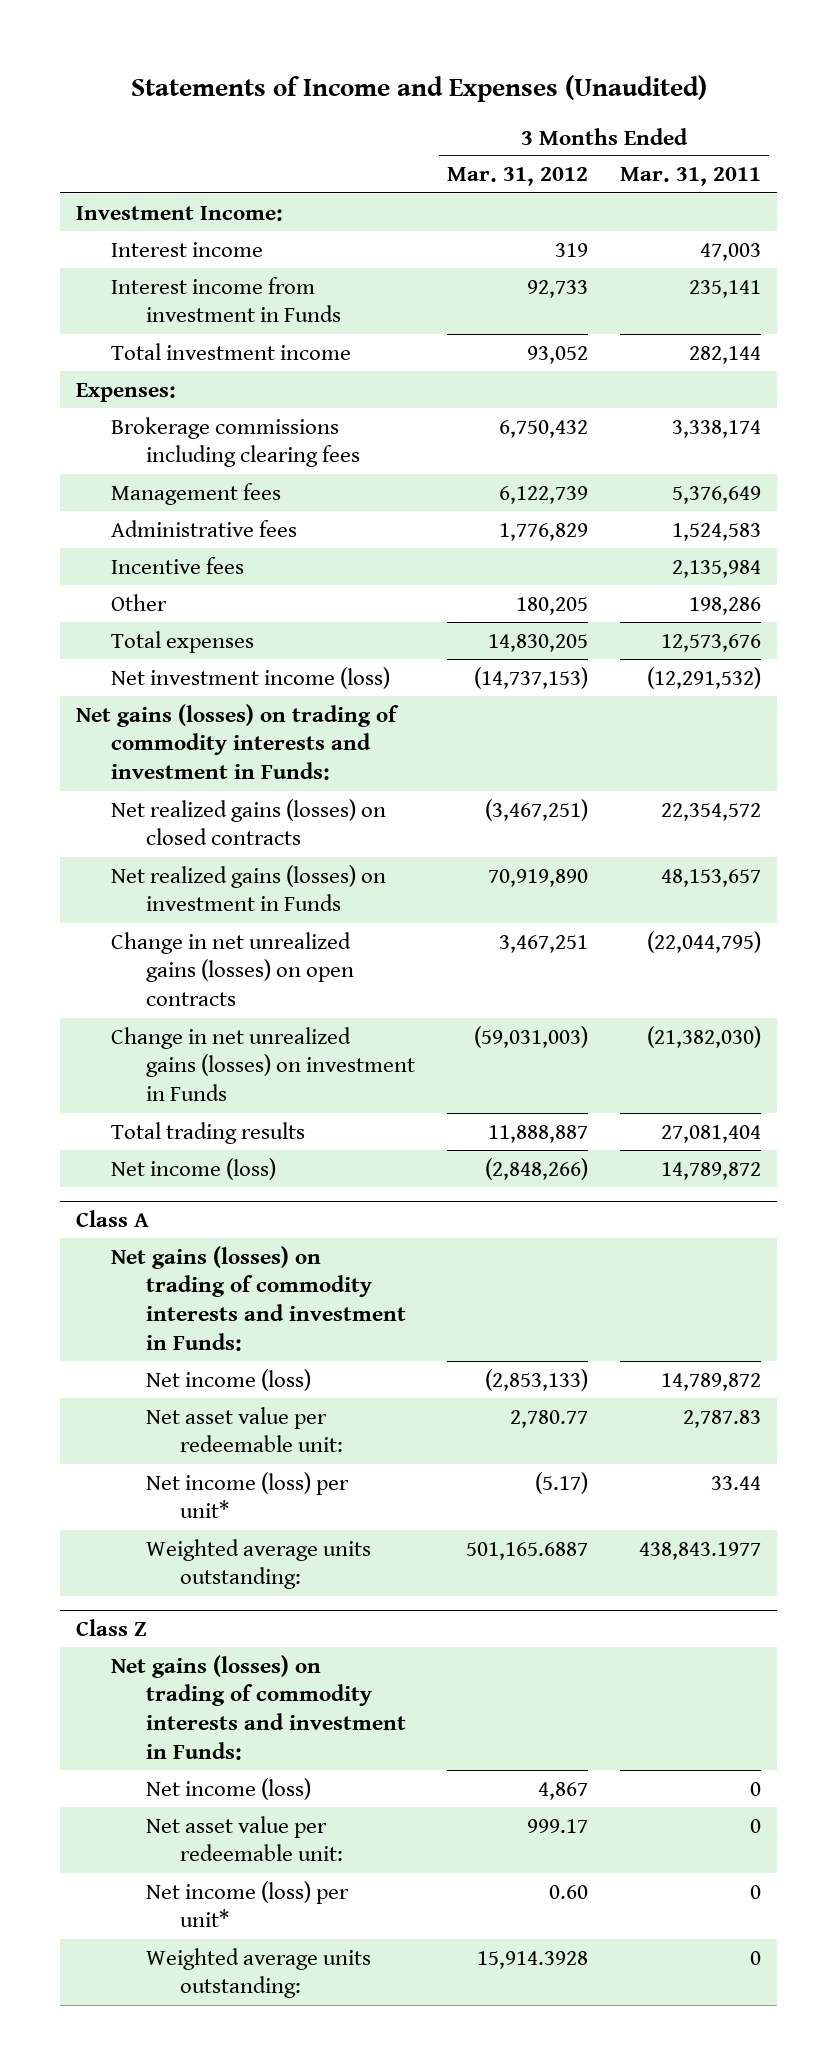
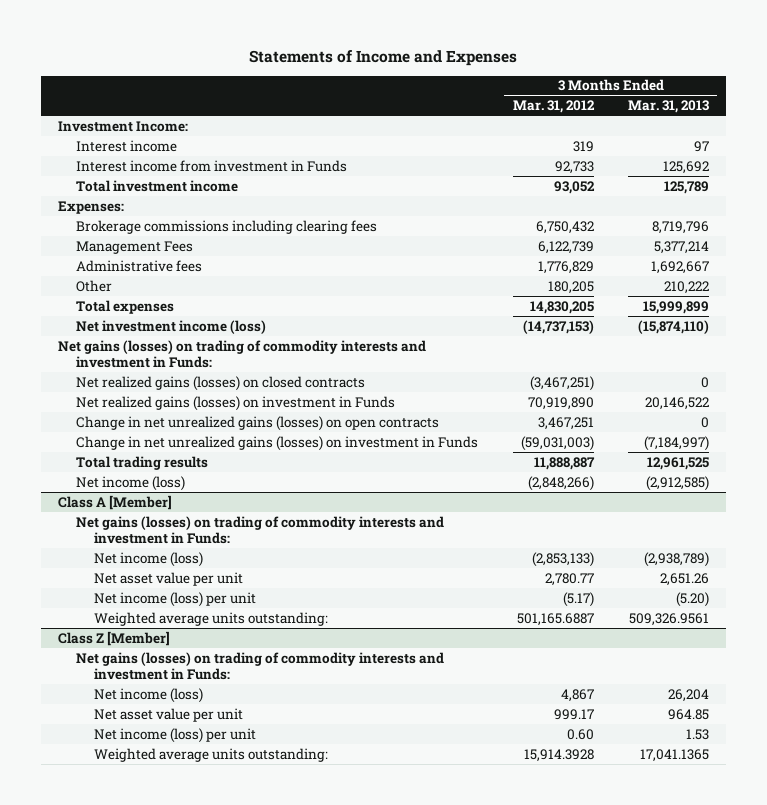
- Statements of Income and Expenses (Unaudited)
+ Statements of Income and Expenses
- | 3 Months Ended Mar. 31, 2012 | 3 Months Ended Mar. 31, 2011
+ | 3 Months Ended Mar. 31, 2012 | 3 Months Ended Mar. 31, 2013
- Management fees | 6,122,739 | 5,376,649
+ Management Fees | 6,122,739 | 5,377,214
- Incentive fees | | 2,135,984
- Class A
+ Class A [Member]
- Net asset value per redeemable unit: | 2,780.77 | 2,787.83
- Net income (loss) per unit* | (5.17) | 33.44
+ Net asset value per unit | 2,780.77 | 2,651.26
+ Net income (loss) per unit | (5.17) | (5.20)
- Class Z
+ Class Z [Member]
- Net asset value per redeemable unit: | 999.17 | 0
- Net income (loss) per unit* | 0.60 | 0
+ Net asset value per unit | 999.17 | 964.85
+ Net income (loss) per unit | 0.60 | 1.53

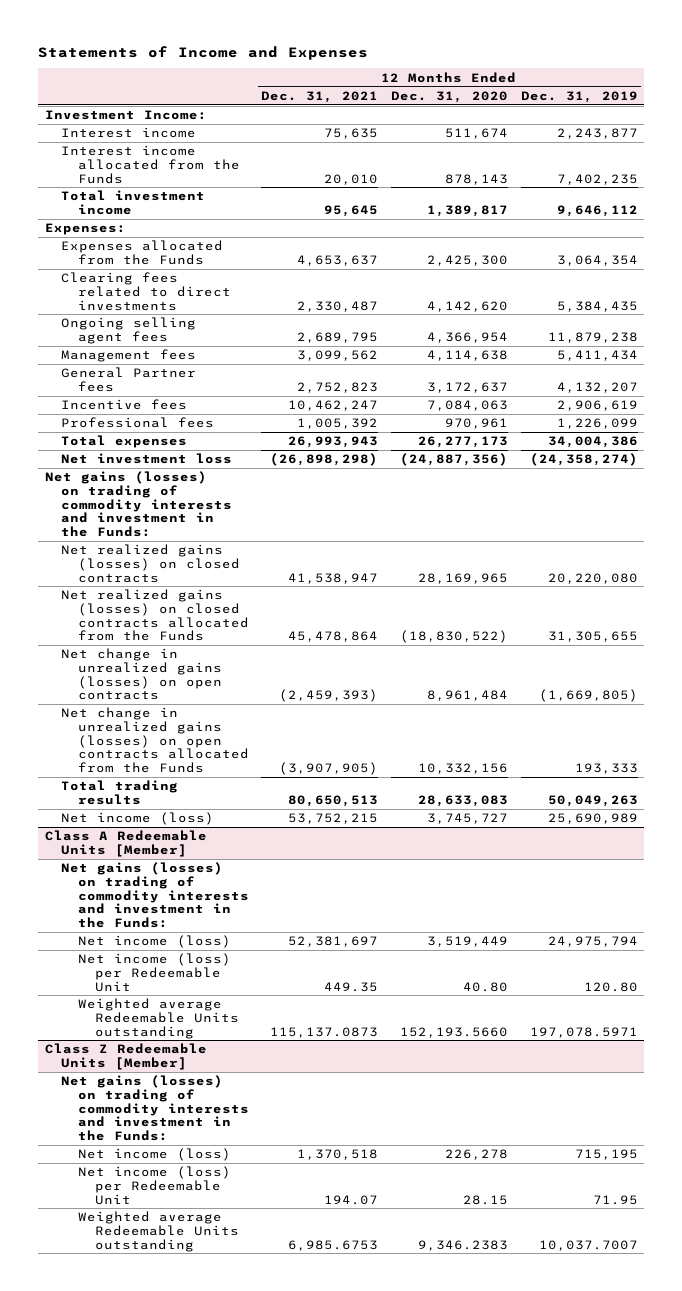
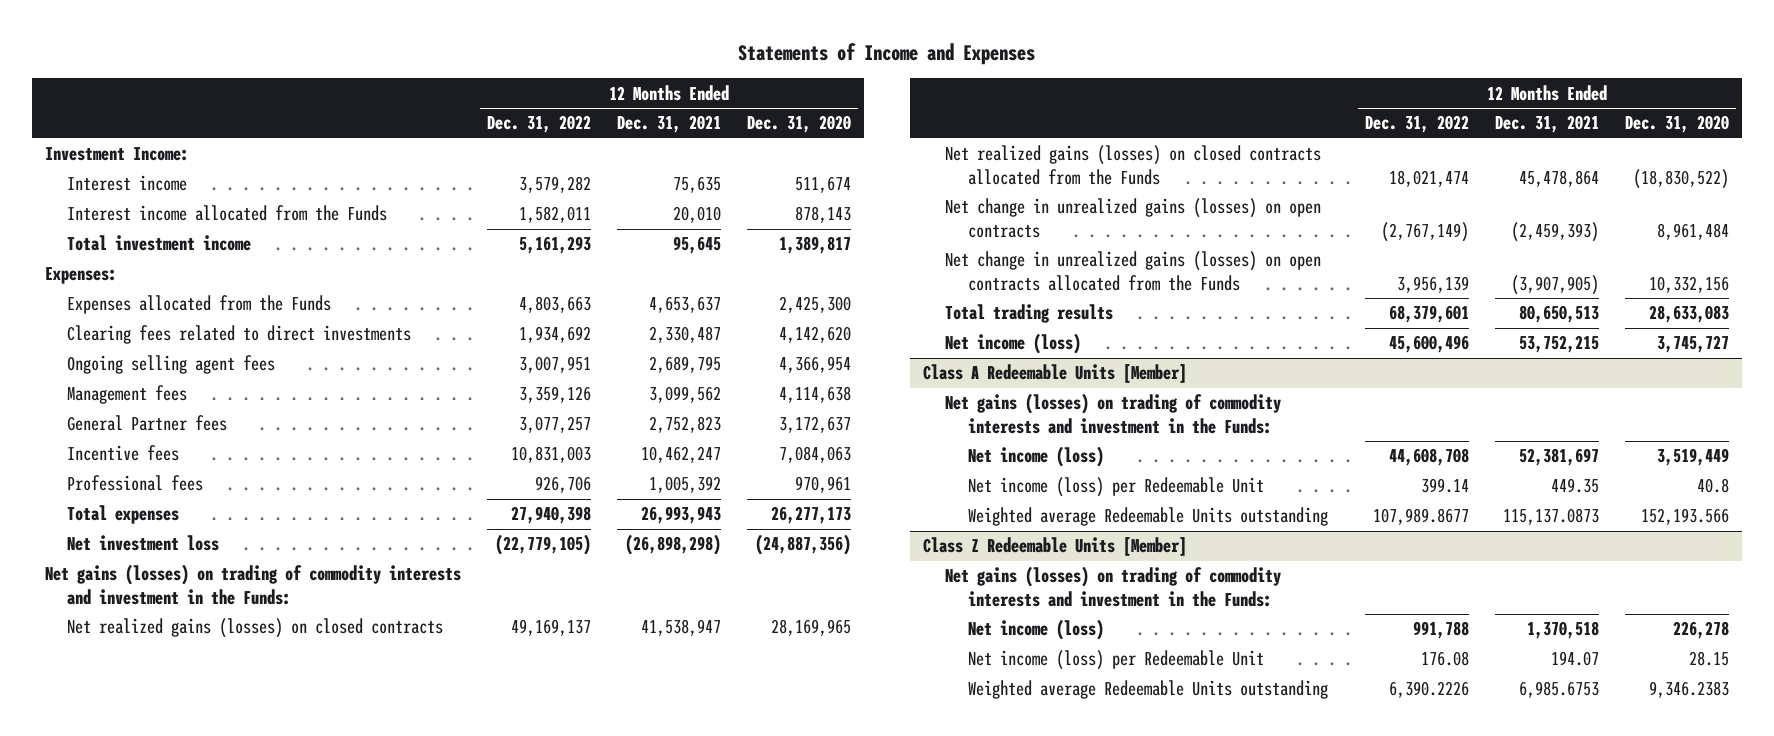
- | 12 Months Ended Dec. 31, 2021 | 12 Months Ended Dec. 31, 2020 | 12 Months Ended Dec. 31, 2019
+ | 12 Months Ended Dec. 31, 2022 | 12 Months Ended Dec. 31, 2021 | 12 Months Ended Dec. 31, 2020
@ Class A Redeemable Units [Member]
- Net income (loss) per Redeemable Unit | 449.35 | 40.80 | 120.80
- Weighted average Redeemable Units outstanding | 115,137.0873 | 152,193.5660 | 197,078.5971
+ Net income (loss) per Redeemable Unit | 399.14 | 449.35 | 40.8
+ Weighted average Redeemable Units outstanding | 107,989.8677 | 115,137.0873 | 152,193.566

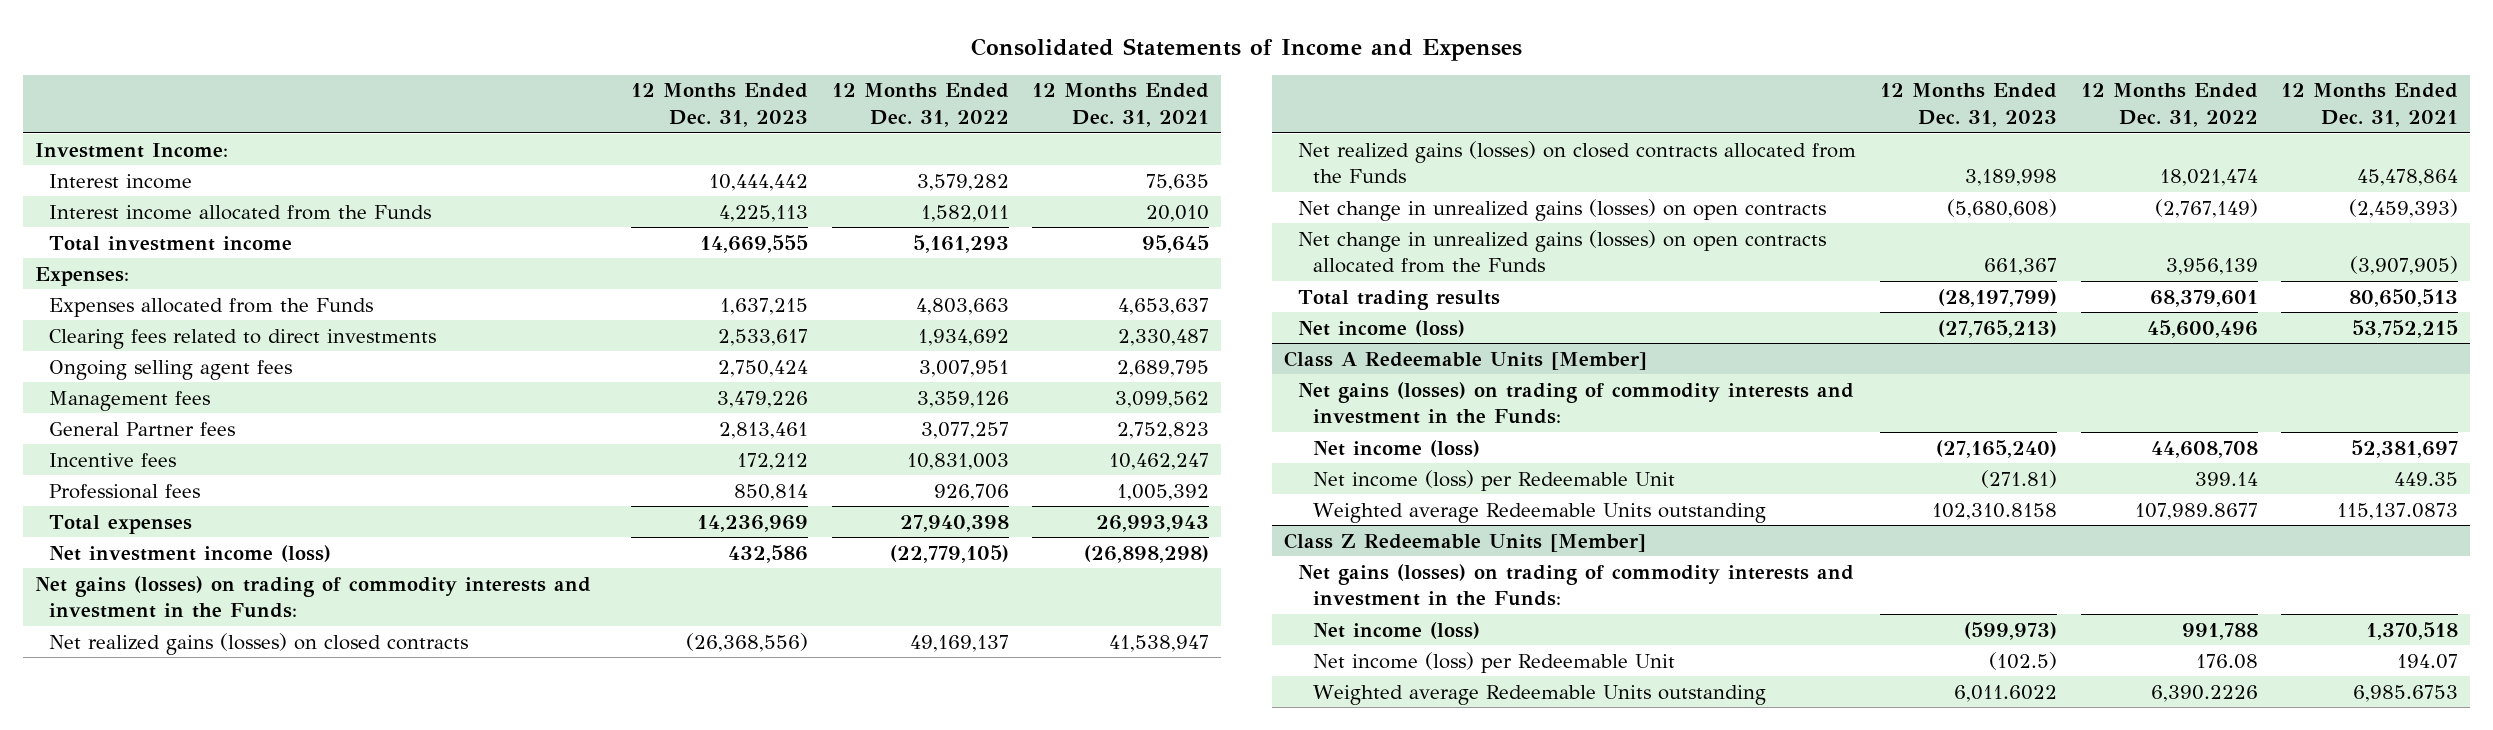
- Statements of Income and Expenses
+ Consolidated Statements of Income and Expenses
- | 12 Months Ended Dec. 31, 2022 | 12 Months Ended Dec. 31, 2021 | 12 Months Ended Dec. 31, 2020
+ | 12 Months Ended Dec. 31, 2023 | 12 Months Ended Dec. 31, 2022 | 12 Months Ended Dec. 31, 2021
- Net investment loss | (22,779,105) | (26,898,298) | (24,887,356)
+ Net investment income (loss) | 432,586 | (22,779,105) | (26,898,298)

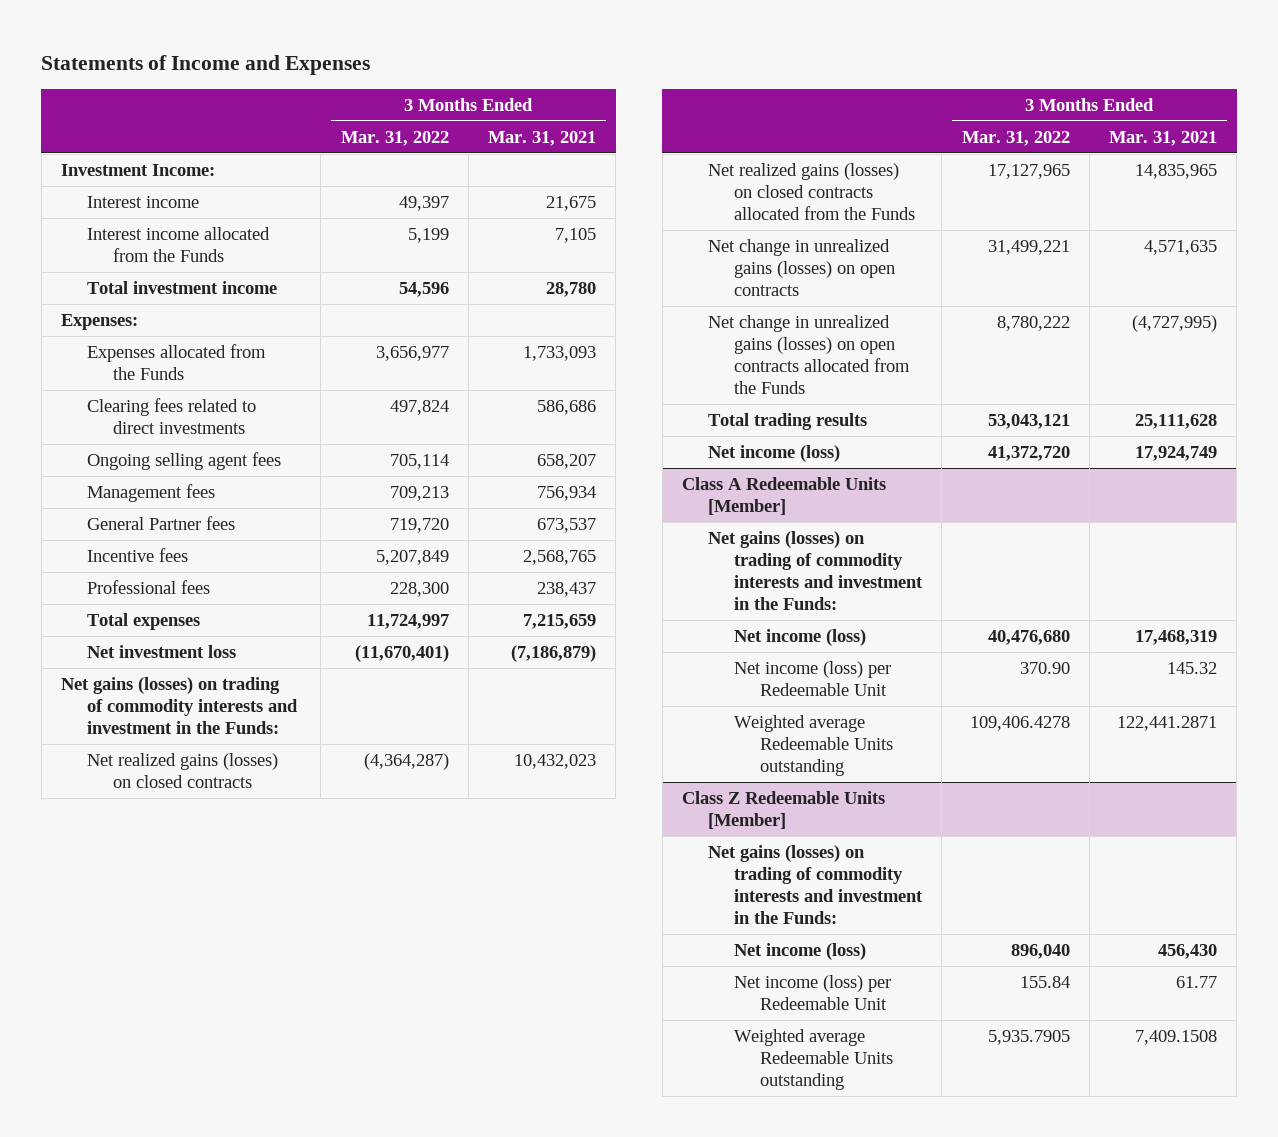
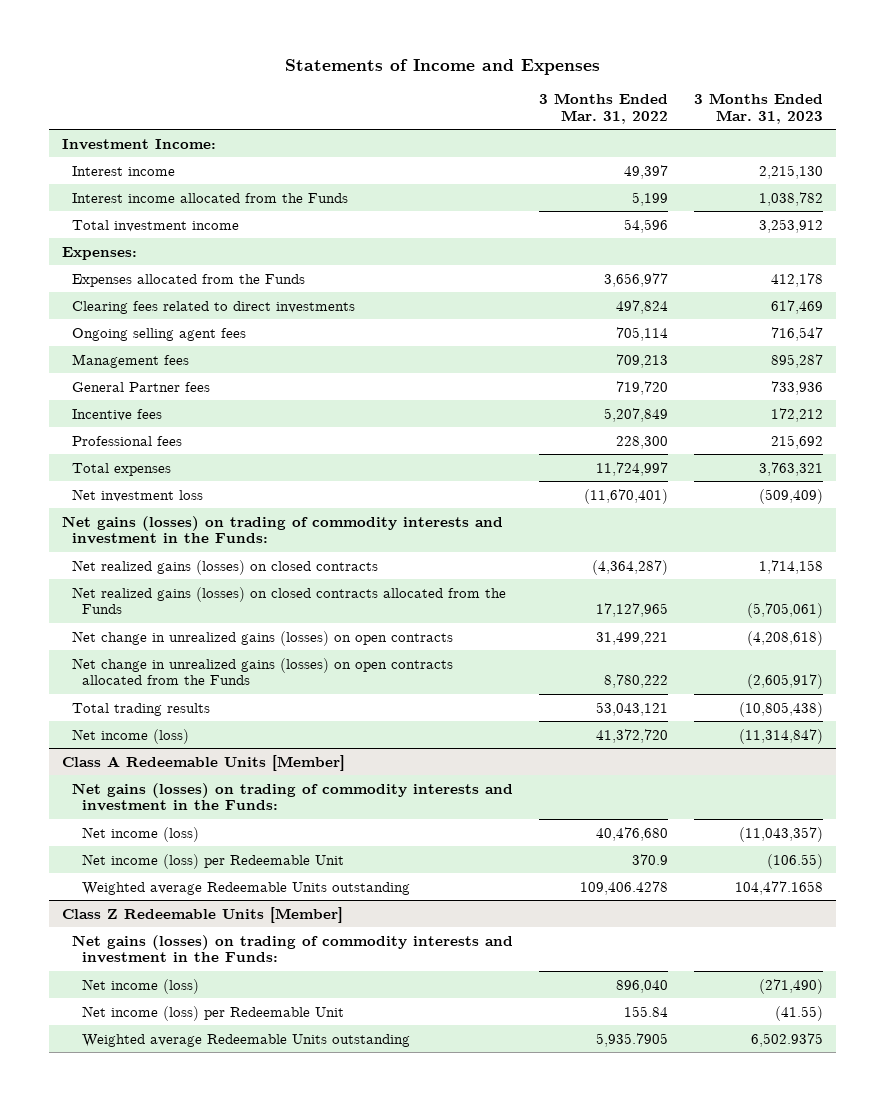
- | 3 Months Ended Mar. 31, 2022 | 3 Months Ended Mar. 31, 2021
+ | 3 Months Ended Mar. 31, 2022 | 3 Months Ended Mar. 31, 2023
@ Class A Redeemable Units [Member]
- Net income (loss) per Redeemable Unit | 370.90 | 145.32
+ Net income (loss) per Redeemable Unit | 370.9 | (106.55)

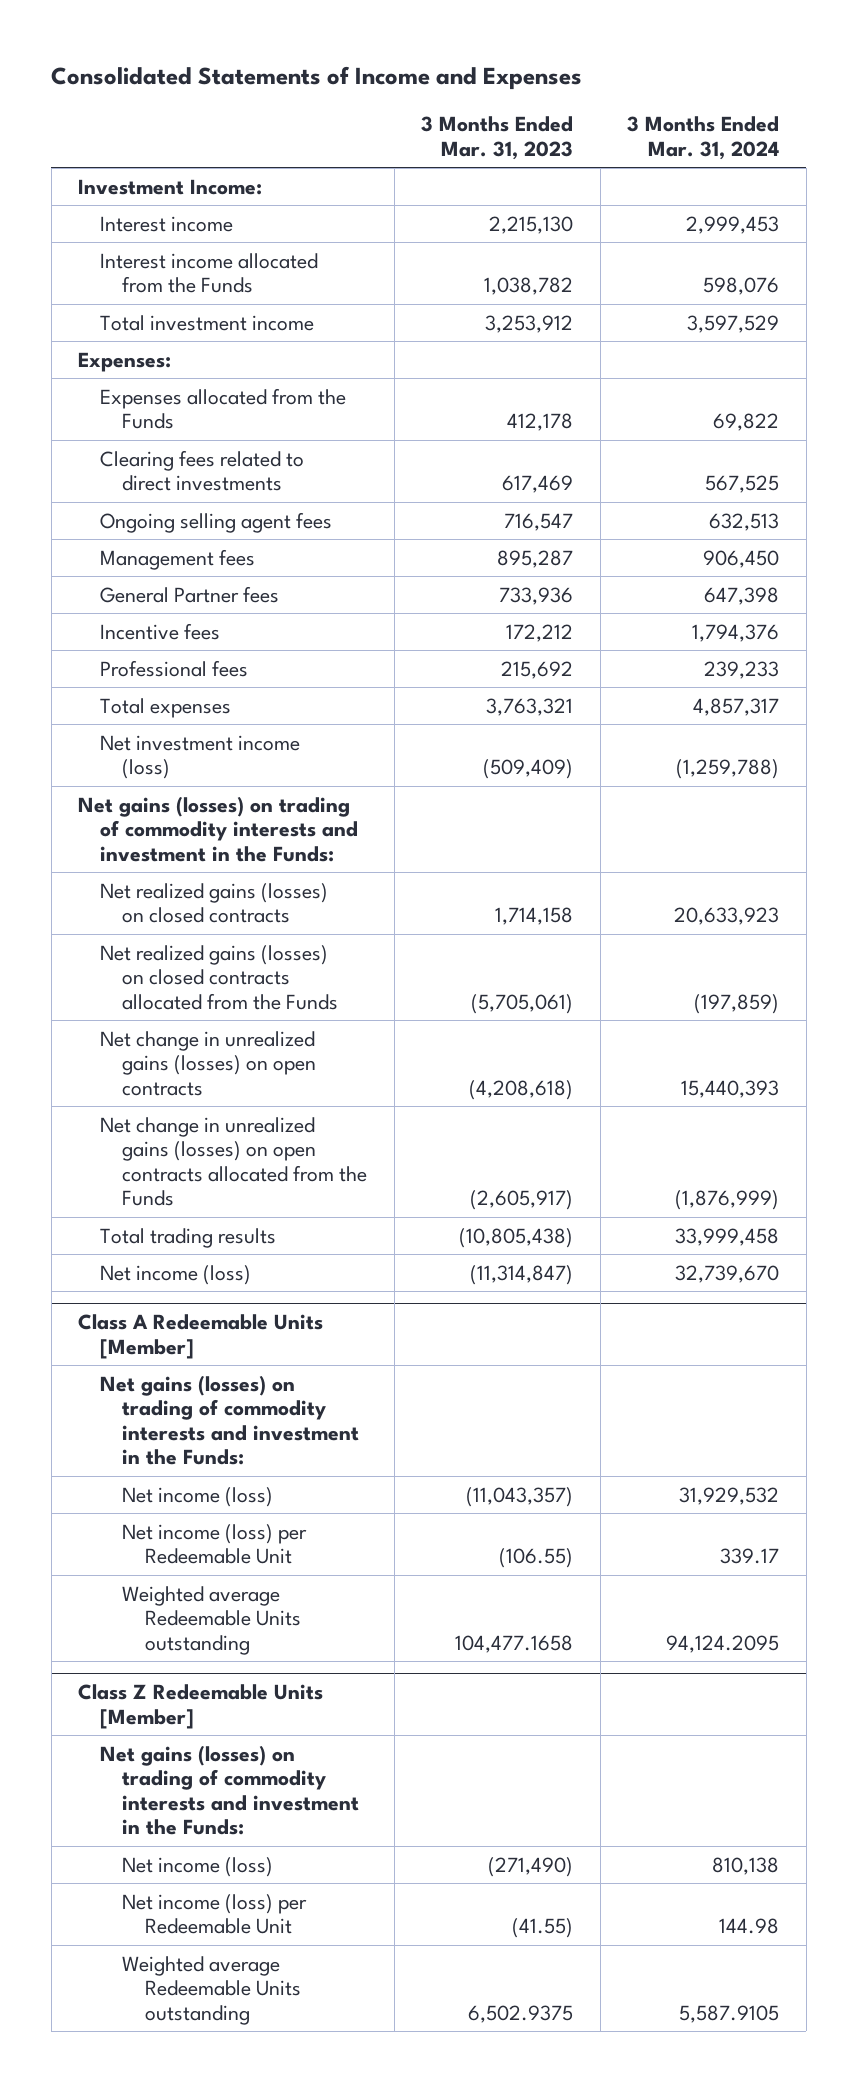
- Statements of Income and Expenses
+ Consolidated Statements of Income and Expenses
- | 3 Months Ended Mar. 31, 2022 | 3 Months Ended Mar. 31, 2023
+ | 3 Months Ended Mar. 31, 2023 | 3 Months Ended Mar. 31, 2024
- Net investment loss | (11,670,401) | (509,409)
+ Net investment income (loss) | (509,409) | (1,259,788)

